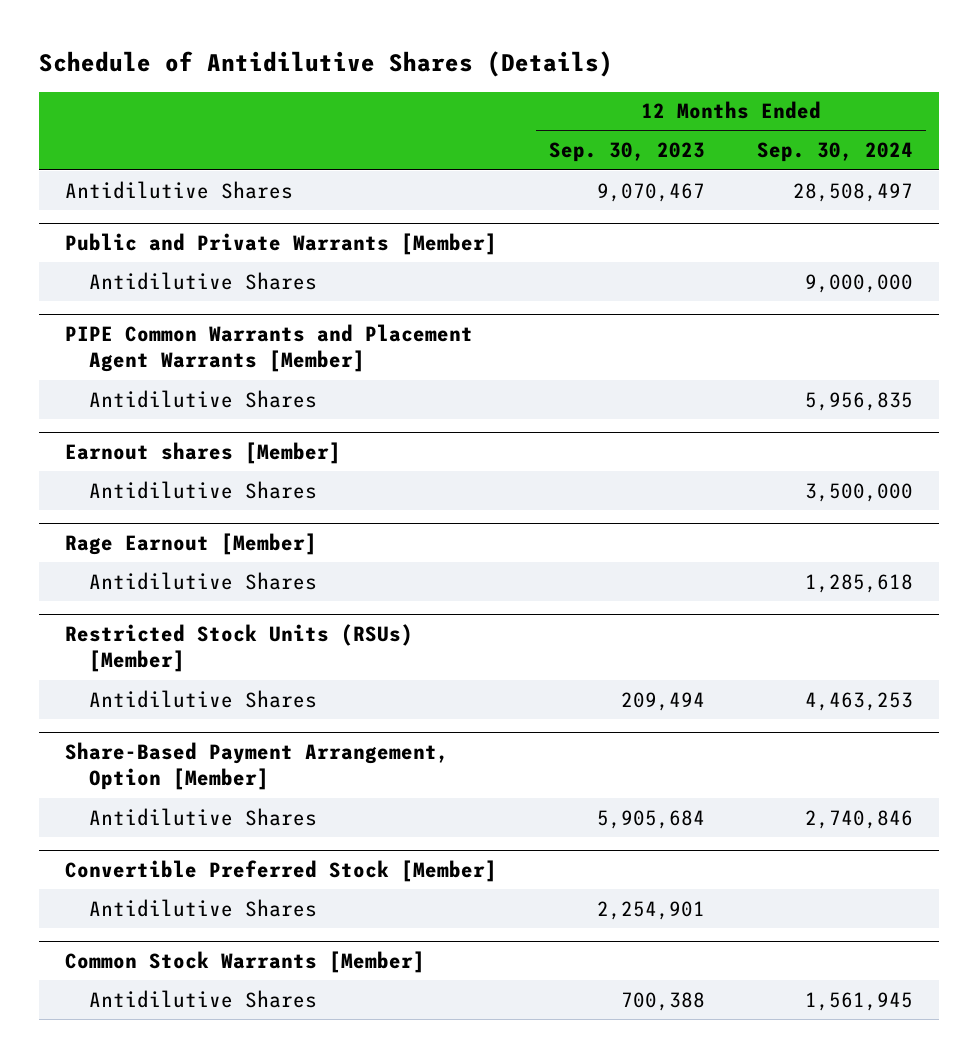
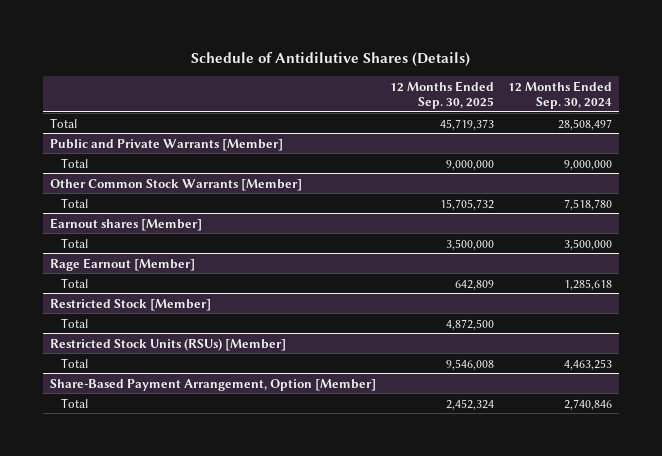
- | 12 Months Ended Sep. 30, 2023 | 12 Months Ended Sep. 30, 2024
+ | 12 Months Ended Sep. 30, 2025 | 12 Months Ended Sep. 30, 2024
- Antidilutive Shares | 9,070,467 | 28,508,497
+ Total | 45,719,373 | 28,508,497
@ Public and Private Warrants [Member]
- Antidilutive Shares | | 9,000,000
- PIPE Common Warrants and Placement Agent Warrants [Member]
- Antidilutive Shares | | 5,956,835
@ Public and Private Warrants [Member]
+ Total | 9,000,000 | 9,000,000
+ Other Common Stock Warrants [Member]
+ Total | 15,705,732 | 7,518,780
@ Earnout shares [Member]
- Antidilutive Shares | | 3,500,000
+ Total | 3,500,000 | 3,500,000
@ Rage Earnout [Member]
- Antidilutive Shares | | 1,285,618
+ Total | 642,809 | 1,285,618
+ Restricted Stock [Member]
+ Total | 4,872,500 |
@ Restricted Stock Units (RSUs) [Member]
- Antidilutive Shares | 209,494 | 4,463,253
+ Total | 9,546,008 | 4,463,253
@ Share-Based Payment Arrangement, Option [Member]
- Antidilutive Shares | 5,905,684 | 2,740,846
- Convertible Preferred Stock [Member]
- Antidilutive Shares | 2,254,901 |
- Common Stock Warrants [Member]
- Antidilutive Shares | 700,388 | 1,561,945
@ Share-Based Payment Arrangement, Option [Member]
+ Total | 2,452,324 | 2,740,846

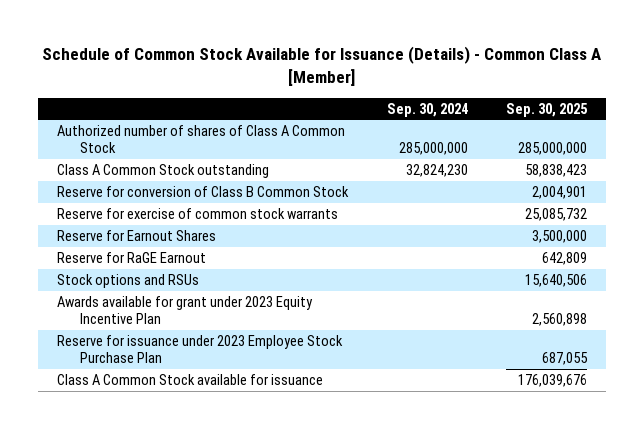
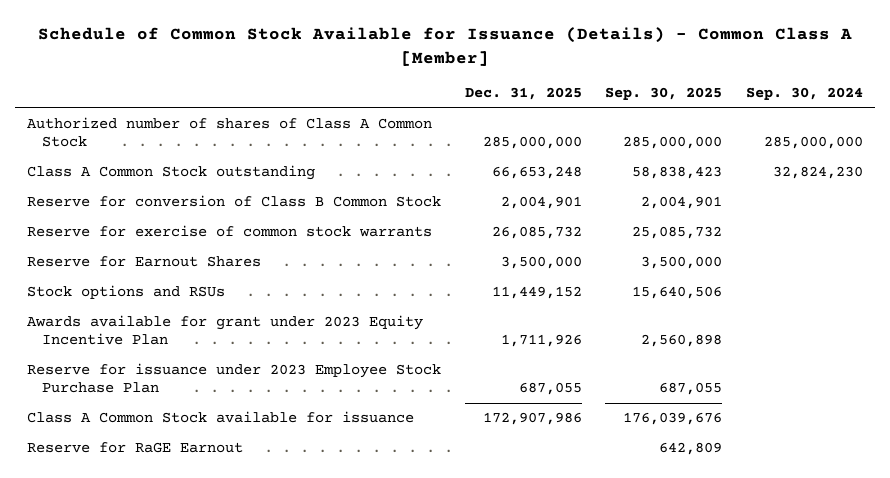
- | Sep. 30, 2024 | Sep. 30, 2025
+ | Dec. 31, 2025 | Sep. 30, 2025 | Sep. 30, 2024
moved down: Reserve for RaGE Earnout | | 642,809 |

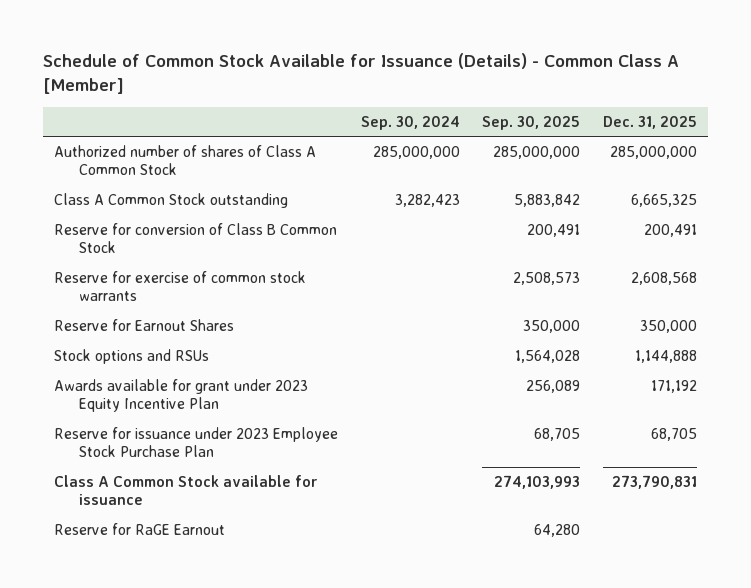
- | Dec. 31, 2025 | Sep. 30, 2025 | Sep. 30, 2024
+ | Sep. 30, 2024 | Sep. 30, 2025 | Dec. 31, 2025
- Class A Common Stock outstanding | 66,653,248 | 58,838,423 | 32,824,230
- Reserve for conversion of Class B Common Stock | 2,004,901 | 2,004,901 |
- Reserve for exercise of common stock warrants | 26,085,732 | 25,085,732 |
- Reserve for Earnout Shares | 3,500,000 | 3,500,000 |
- Stock options and RSUs | 11,449,152 | 15,640,506 |
- Awards available for grant under 2023 Equity Incentive Plan | 1,711,926 | 2,560,898 |
- Reserve for issuance under 2023 Employee Stock Purchase Plan | 687,055 | 687,055 |
- Class A Common Stock available for issuance | 172,907,986 | 176,039,676 |
- Reserve for RaGE Earnout | | 642,809 |
+ Class A Common Stock outstanding | 3,282,423 | 5,883,842 | 6,665,325
+ Reserve for conversion of Class B Common Stock | | 200,491 | 200,491
+ Reserve for exercise of common stock warrants | | 2,508,573 | 2,608,568
+ Reserve for Earnout Shares | | 350,000 | 350,000
+ Stock options and RSUs | | 1,564,028 | 1,144,888
+ Awards available for grant under 2023 Equity Incentive Plan | | 256,089 | 171,192
+ Reserve for issuance under 2023 Employee Stock Purchase Plan | | 68,705 | 68,705
+ Class A Common Stock available for issuance | | 274,103,993 | 273,790,831
+ Reserve for RaGE Earnout | | 64,280 |

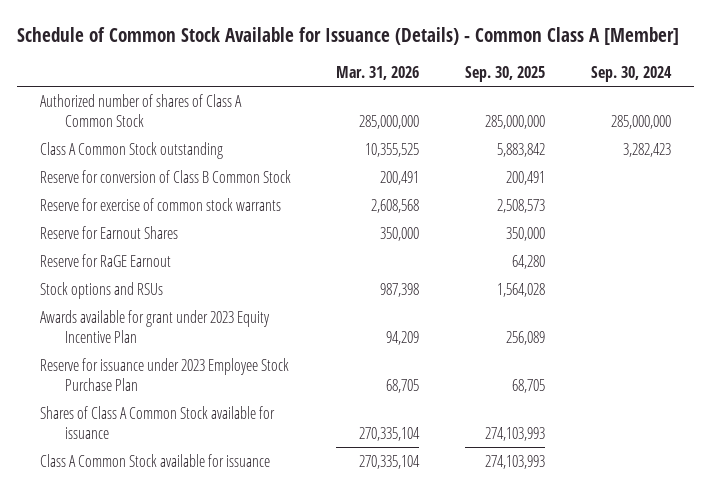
- | Sep. 30, 2024 | Sep. 30, 2025 | Dec. 31, 2025
+ | Mar. 31, 2026 | Sep. 30, 2025 | Sep. 30, 2024
moved up: Reserve for RaGE Earnout | | 64,280 |
+ Shares of Class A Common Stock available for issuance | 270,335,104 | 274,103,993 |

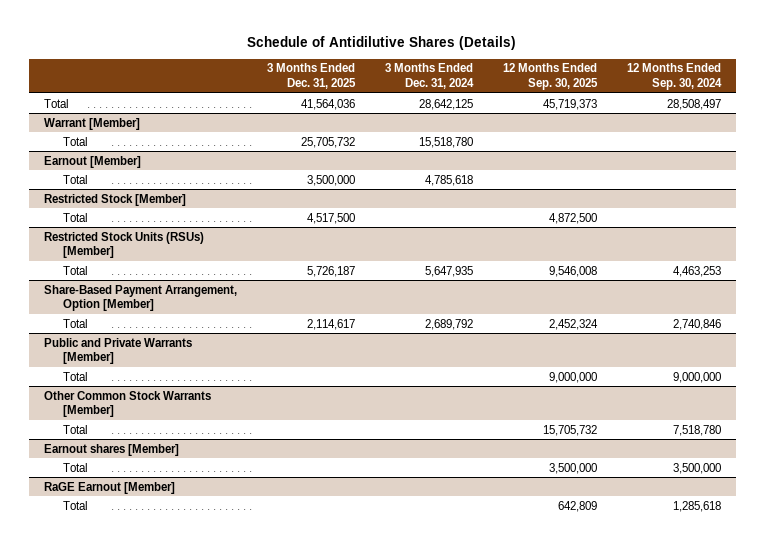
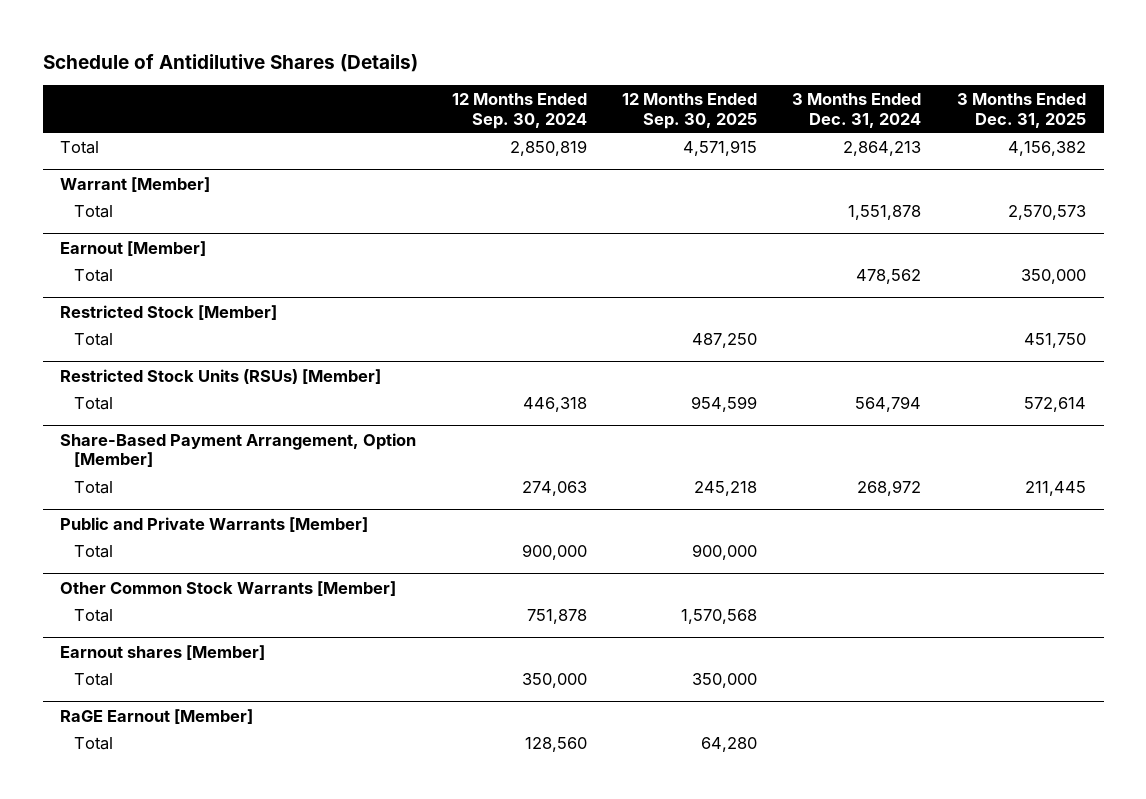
- | 3 Months Ended Dec. 31, 2025 | 3 Months Ended Dec. 31, 2024 | 12 Months Ended Sep. 30, 2025 | 12 Months Ended Sep. 30, 2024
+ | 12 Months Ended Sep. 30, 2024 | 12 Months Ended Sep. 30, 2025 | 3 Months Ended Dec. 31, 2024 | 3 Months Ended Dec. 31, 2025
- Total | 41,564,036 | 28,642,125 | 45,719,373 | 28,508,497
+ Total | 2,850,819 | 4,571,915 | 2,864,213 | 4,156,382
@ Warrant [Member]
- Total | 25,705,732 | 15,518,780 | |
+ Total | | | 1,551,878 | 2,570,573
@ Earnout [Member]
- Total | 3,500,000 | 4,785,618 | |
+ Total | | | 478,562 | 350,000
@ Restricted Stock [Member]
- Total | 4,517,500 | | 4,872,500 |
+ Total | | 487,250 | | 451,750
@ Restricted Stock Units (RSUs) [Member]
- Total | 5,726,187 | 5,647,935 | 9,546,008 | 4,463,253
+ Total | 446,318 | 954,599 | 564,794 | 572,614
@ Share-Based Payment Arrangement, Option [Member]
- Total | 2,114,617 | 2,689,792 | 2,452,324 | 2,740,846
+ Total | 274,063 | 245,218 | 268,972 | 211,445
@ Public and Private Warrants [Member]
- Total | | | 9,000,000 | 9,000,000
+ Total | 900,000 | 900,000 | |
@ Other Common Stock Warrants [Member]
- Total | | | 15,705,732 | 7,518,780
+ Total | 751,878 | 1,570,568 | |
@ Earnout shares [Member]
- Total | | | 3,500,000 | 3,500,000
+ Total | 350,000 | 350,000 | |
@ RaGE Earnout [Member]
- Total | | | 642,809 | 1,285,618
+ Total | 128,560 | 64,280 | |

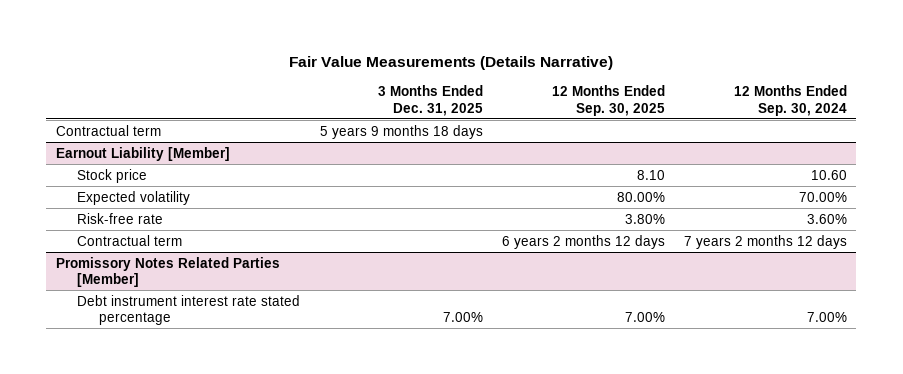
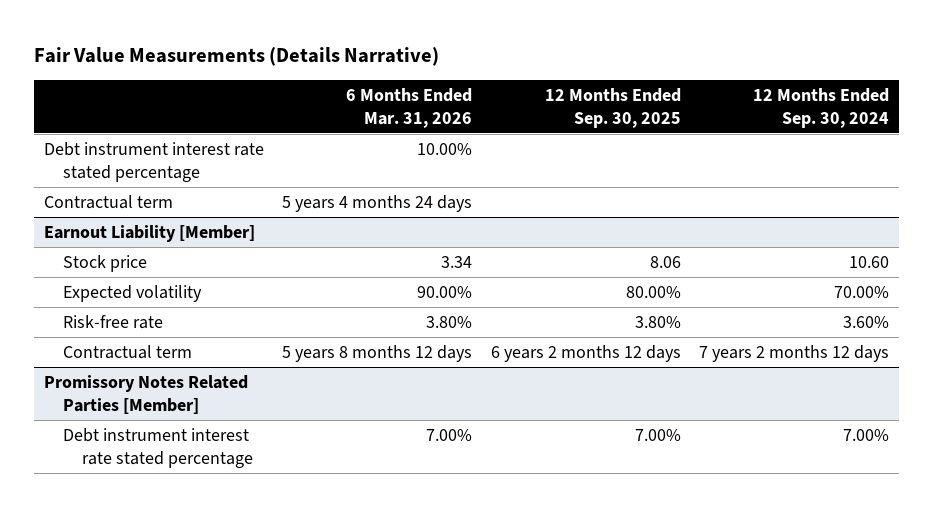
- | 3 Months Ended Dec. 31, 2025 | 12 Months Ended Sep. 30, 2025 | 12 Months Ended Sep. 30, 2024
+ | 6 Months Ended Mar. 31, 2026 | 12 Months Ended Sep. 30, 2025 | 12 Months Ended Sep. 30, 2024
+ Debt instrument interest rate stated percentage | 10.00% | |
@ Earnout Liability [Member]
- Stock price | | 8.10 | 10.60
+ Stock price | 3.34 | 8.06 | 10.60

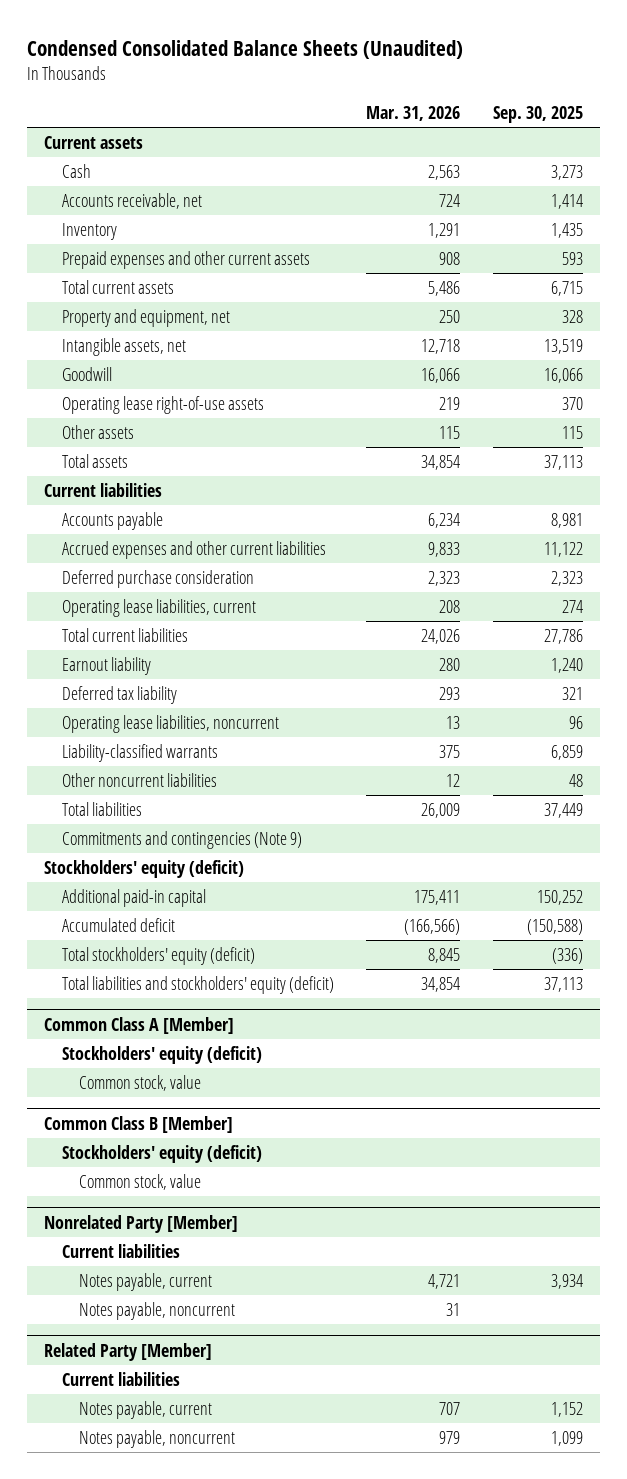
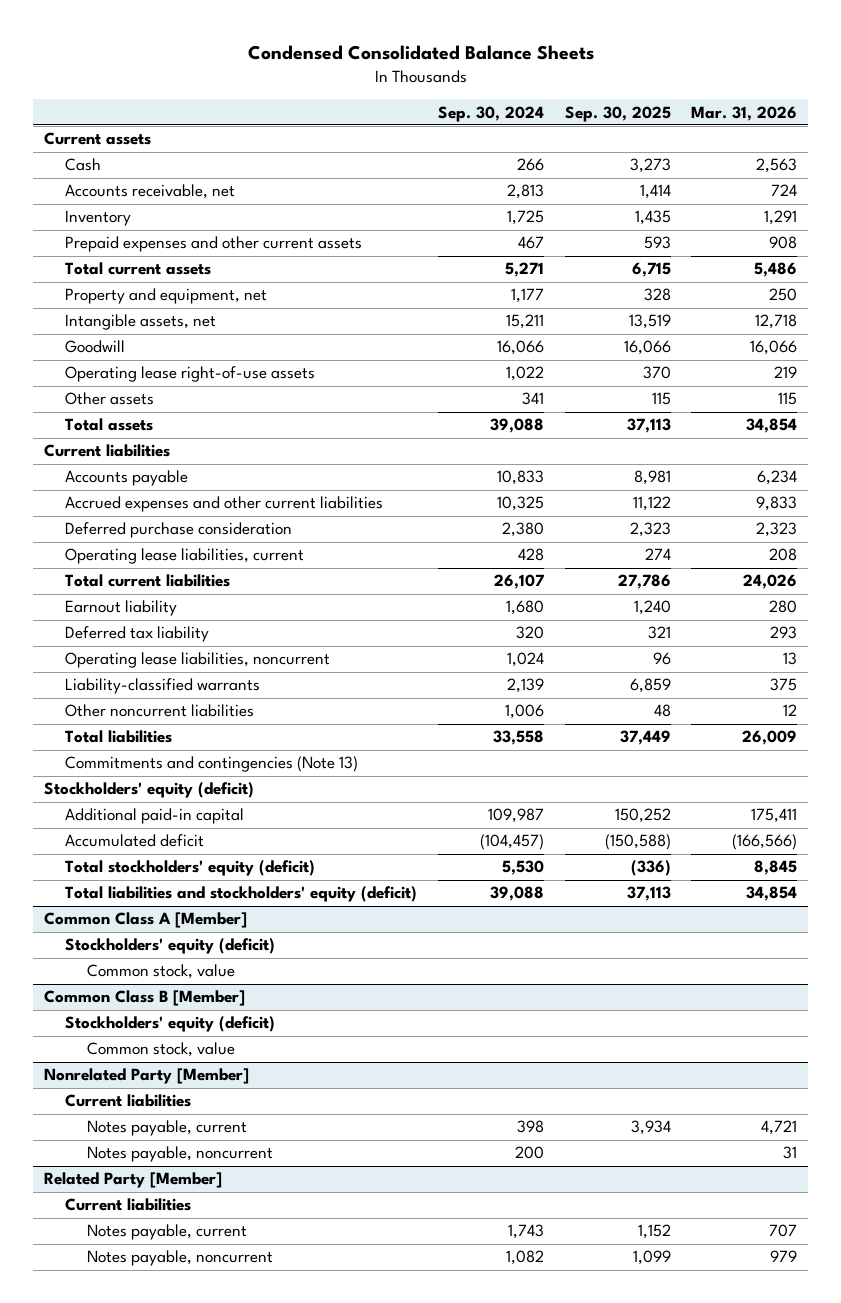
- Condensed Consolidated Balance Sheets (Unaudited)
+ Condensed Consolidated Balance Sheets
- | Mar. 31, 2026 | Sep. 30, 2025
+ | Sep. 30, 2024 | Sep. 30, 2025 | Mar. 31, 2026
- Commitments and contingencies (Note 9)
+ Commitments and contingencies (Note 13)

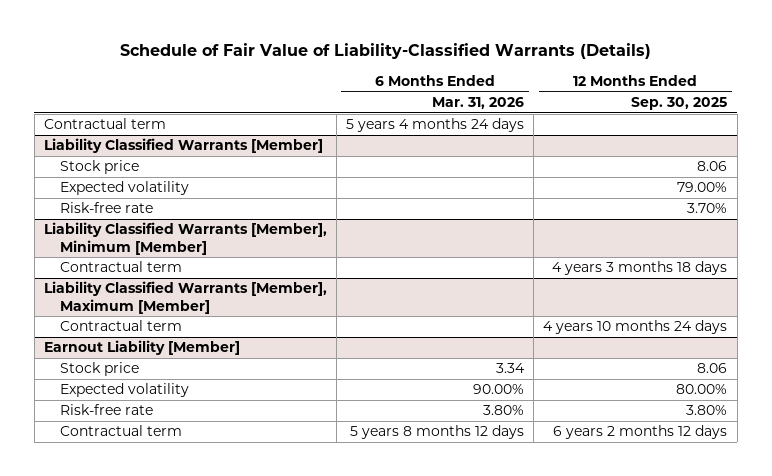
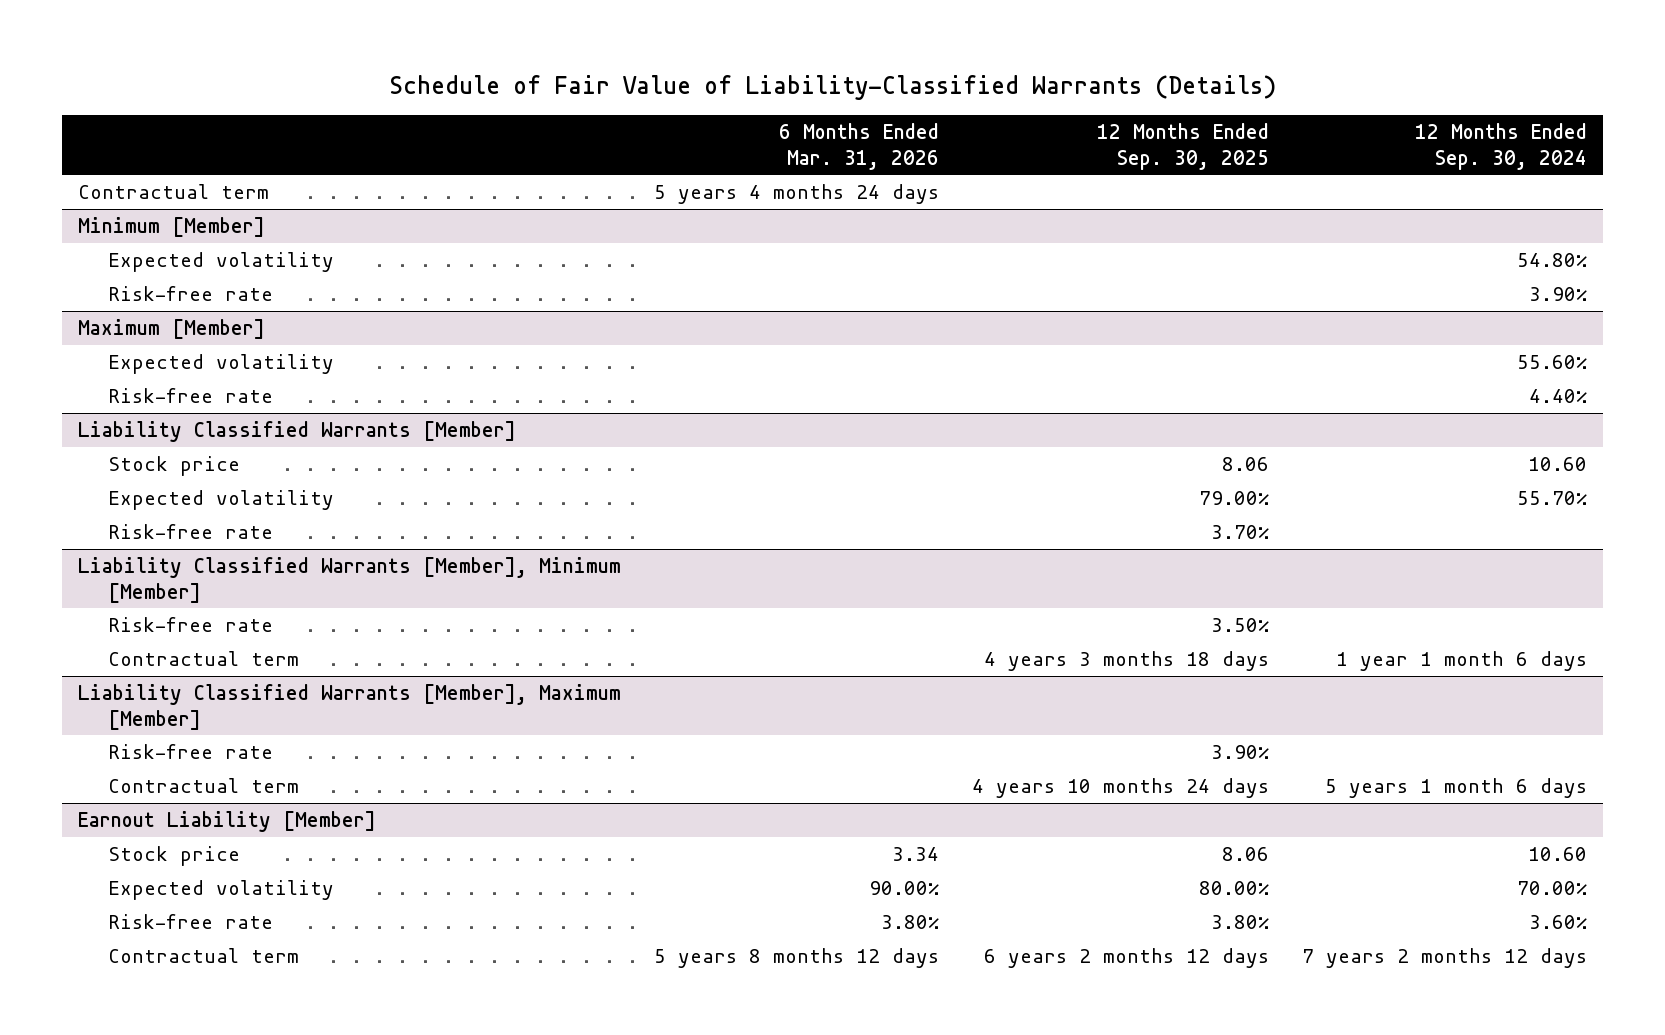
- | 6 Months Ended Mar. 31, 2026 | 12 Months Ended Sep. 30, 2025
+ | 6 Months Ended Mar. 31, 2026 | 12 Months Ended Sep. 30, 2025 | 12 Months Ended Sep. 30, 2024
+ Minimum [Member]
+ Expected volatility | | | 54.80%
+ Risk-free rate | | | 3.90%
+ Maximum [Member]
+ Expected volatility | | | 55.60%
+ Risk-free rate | | | 4.40%
@ Liability Classified Warrants [Member], Minimum [Member]
+ Risk-free rate | | 3.50% |
@ Liability Classified Warrants [Member], Maximum [Member]
+ Risk-free rate | | 3.90% |

